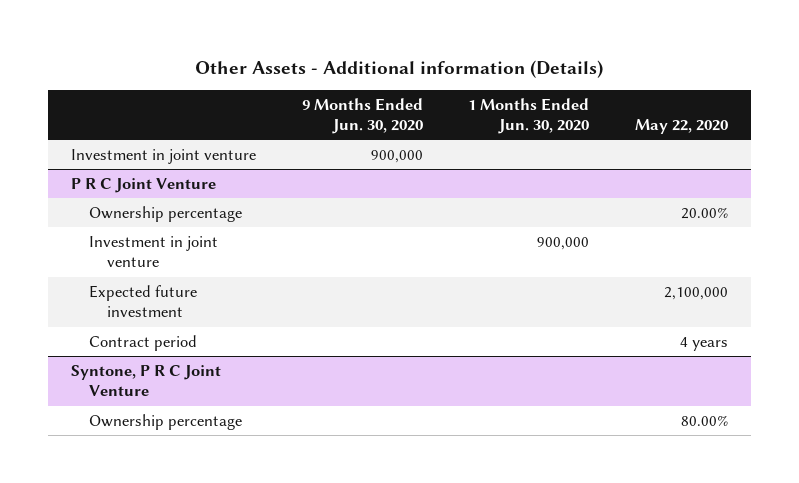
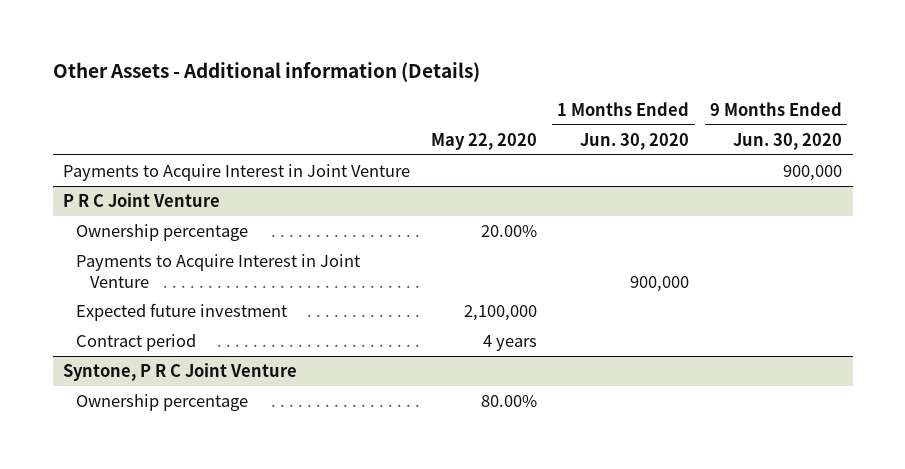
- | 9 Months Ended Jun. 30, 2020 | 1 Months Ended Jun. 30, 2020 | May 22, 2020
+ | May 22, 2020 | 1 Months Ended Jun. 30, 2020 | 9 Months Ended Jun. 30, 2020
- Investment in joint venture | 900,000 | |
+ Payments to Acquire Interest in Joint Venture | | | 900,000
@ P R C Joint Venture
- Investment in joint venture | | 900,000 |
+ Payments to Acquire Interest in Joint Venture | | 900,000 |

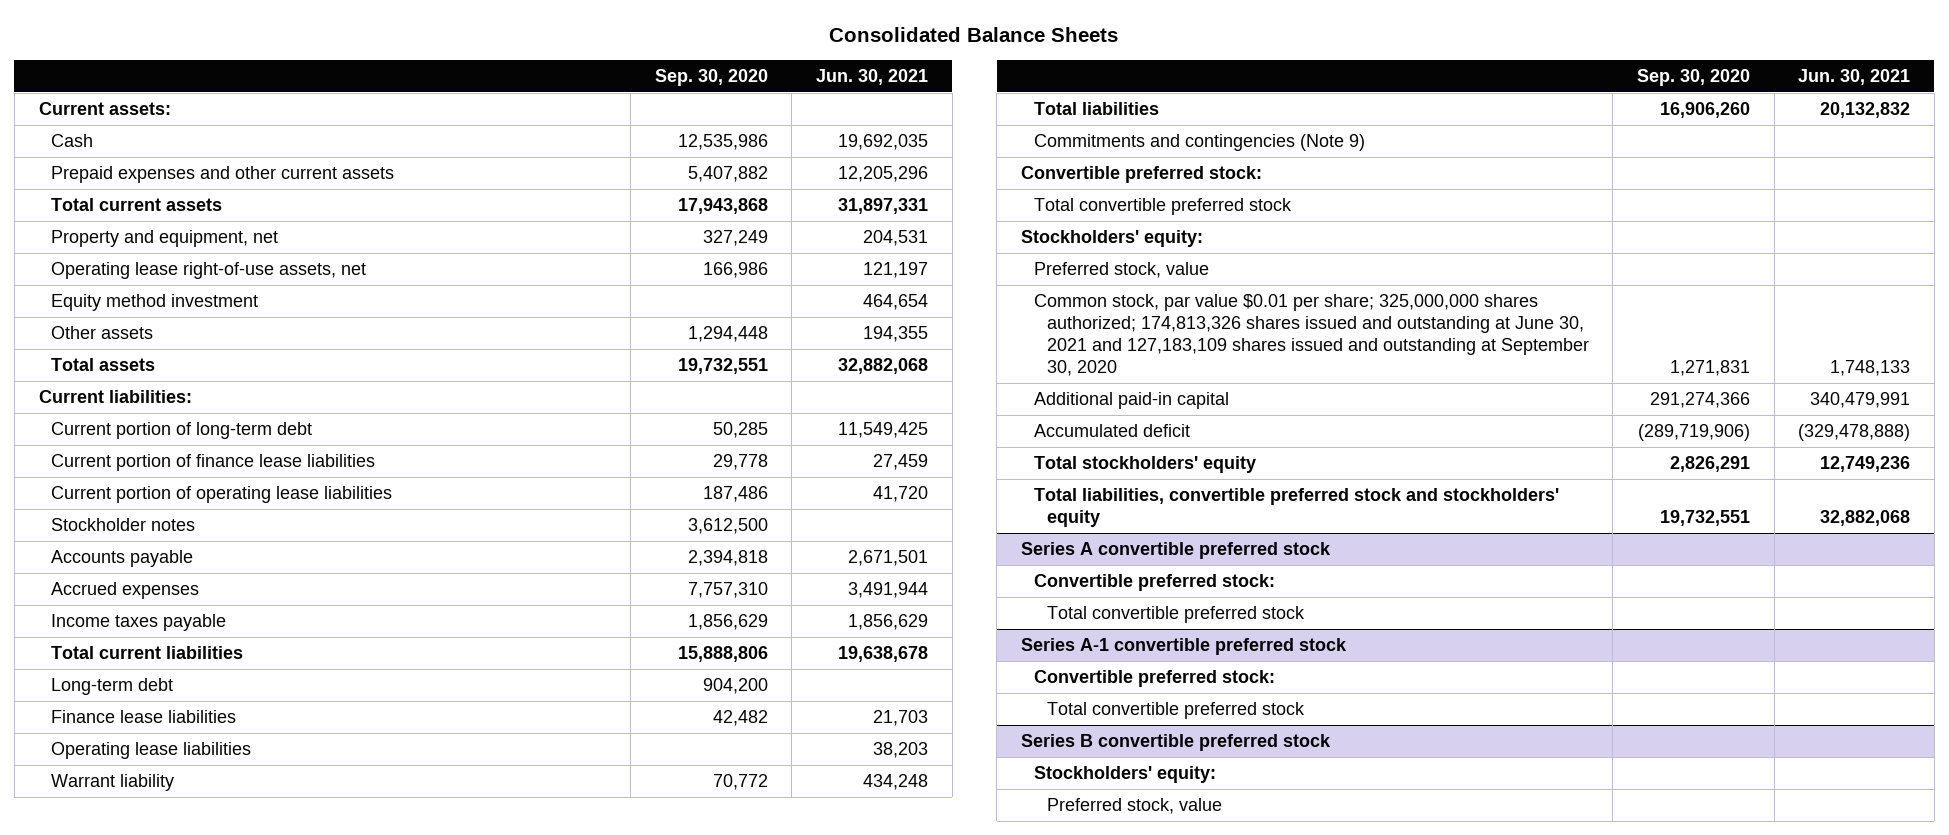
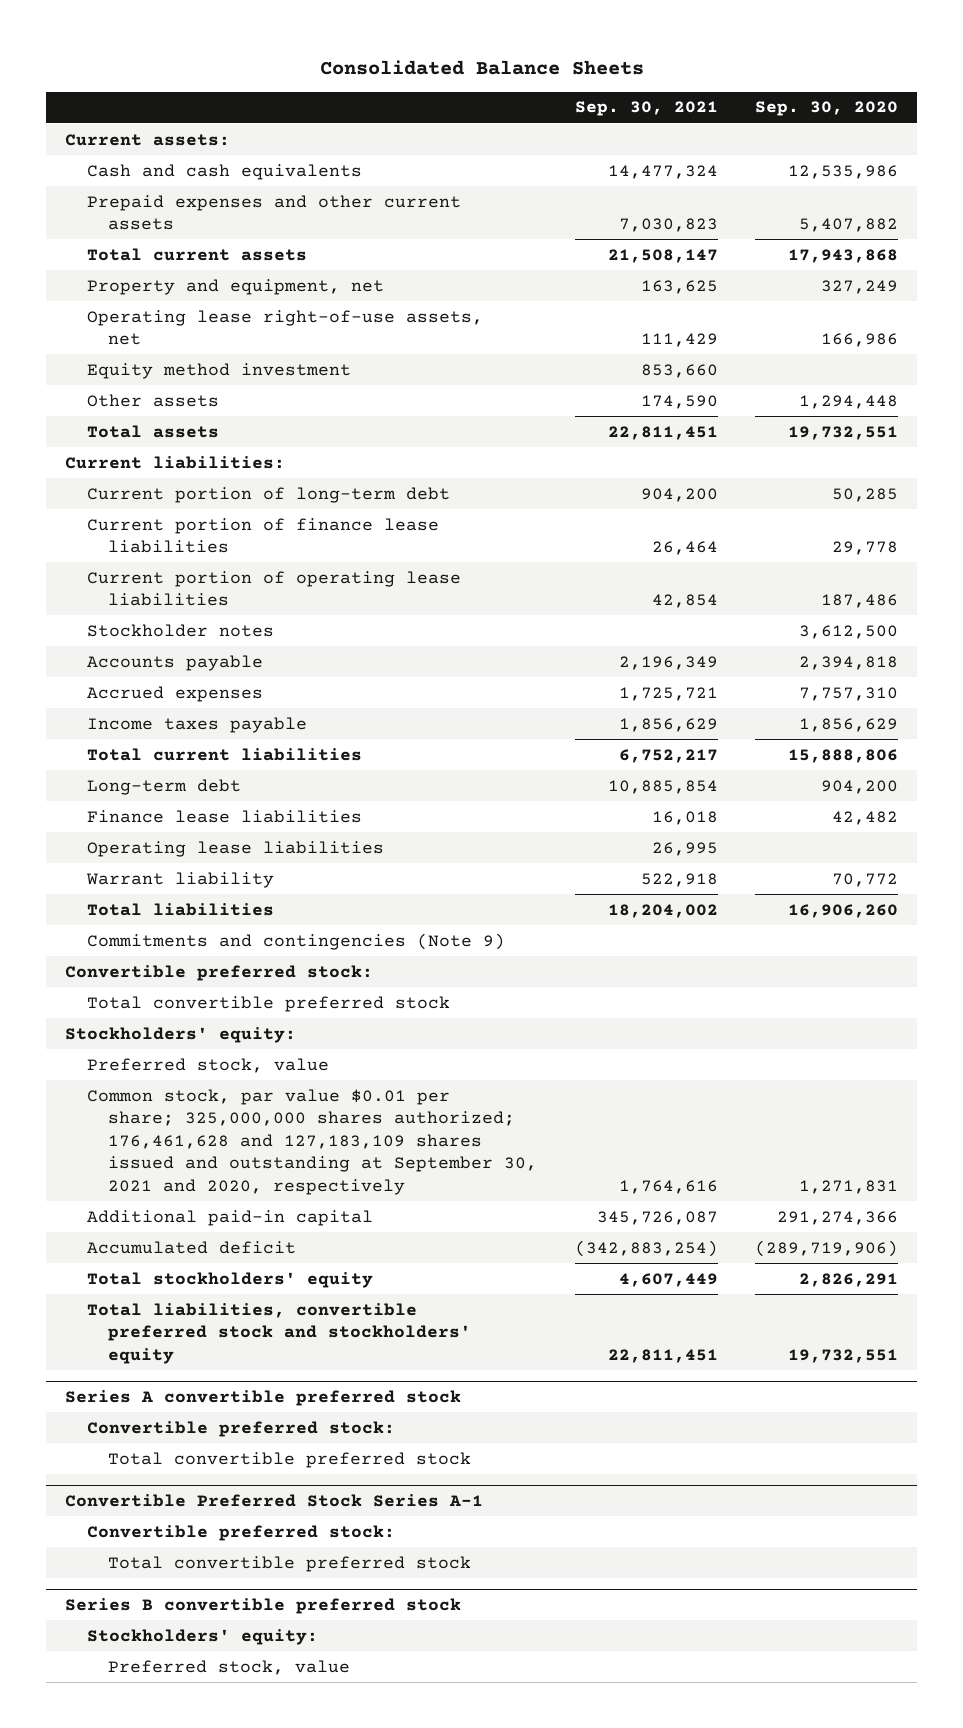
- | Sep. 30, 2020 | Jun. 30, 2021
+ | Sep. 30, 2021 | Sep. 30, 2020
- Cash | 12,535,986 | 19,692,035
+ Cash and cash equivalents | 14,477,324 | 12,535,986
- Common stock, par value $0.01 per share; 325,000,000 shares authorized; 174,813,326 shares issued and outstanding at June 30, 2021 and 127,183,109 shares issued and outstanding at September 30, 2020 | 1,271,831 | 1,748,133
+ Common stock, par value $0.01 per share; 325,000,000 shares authorized; 176,461,628 and 127,183,109 shares issued and outstanding at September 30, 2021 and 2020, respectively | 1,764,616 | 1,271,831
- Series A-1 convertible preferred stock
+ Convertible Preferred Stock Series A-1

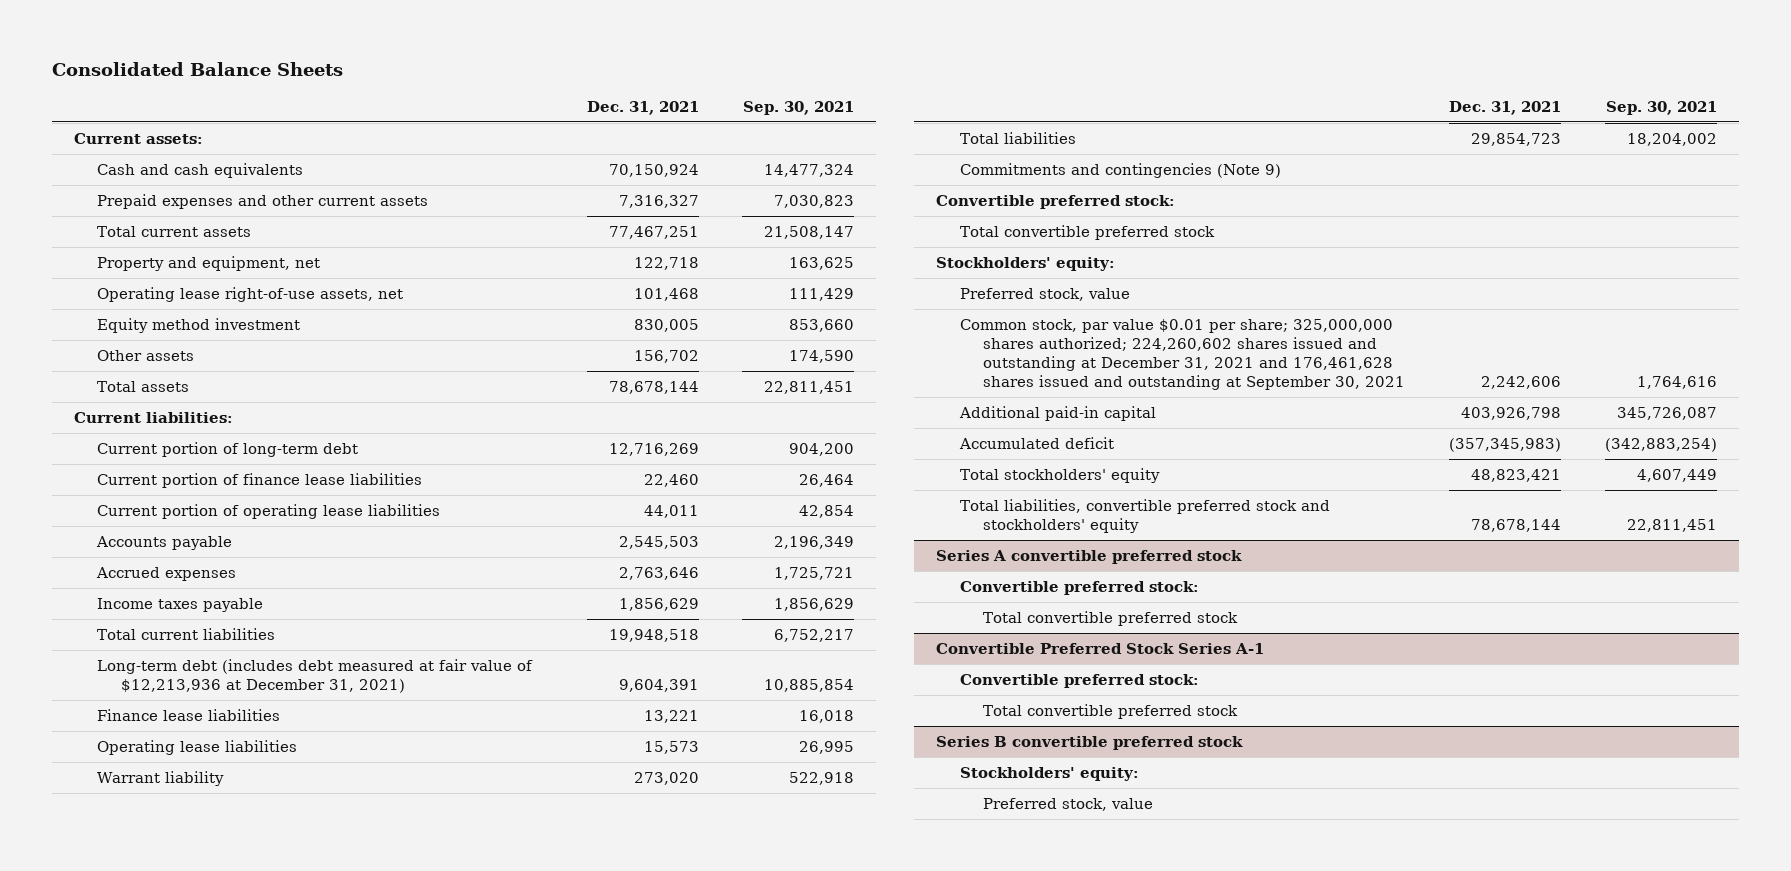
- | Sep. 30, 2021 | Sep. 30, 2020
+ | Dec. 31, 2021 | Sep. 30, 2021
- Stockholder notes | | 3,612,500
- Long-term debt | 10,885,854 | 904,200
+ Long-term debt (includes debt measured at fair value of $12,213,936 at December 31, 2021) | 9,604,391 | 10,885,854
- Common stock, par value $0.01 per share; 325,000,000 shares authorized; 176,461,628 and 127,183,109 shares issued and outstanding at September 30, 2021 and 2020, respectively | 1,764,616 | 1,271,831
+ Common stock, par value $0.01 per share; 325,000,000 shares authorized; 224,260,602 shares issued and outstanding at December 31, 2021 and 176,461,628 shares issued and outstanding at September 30, 2021 | 2,242,606 | 1,764,616

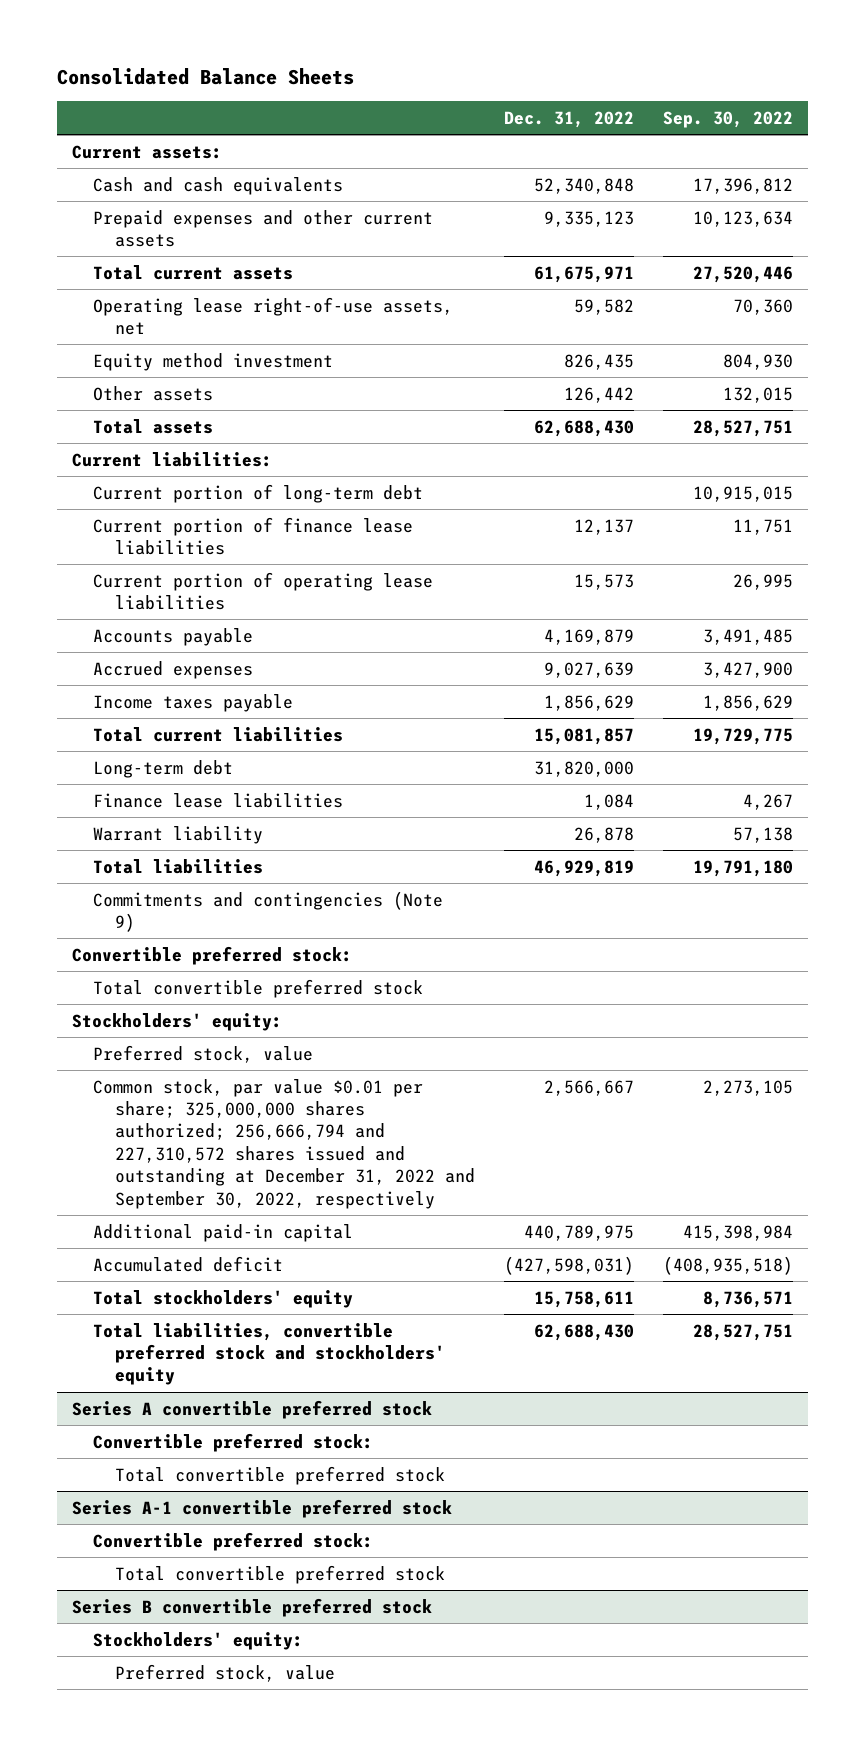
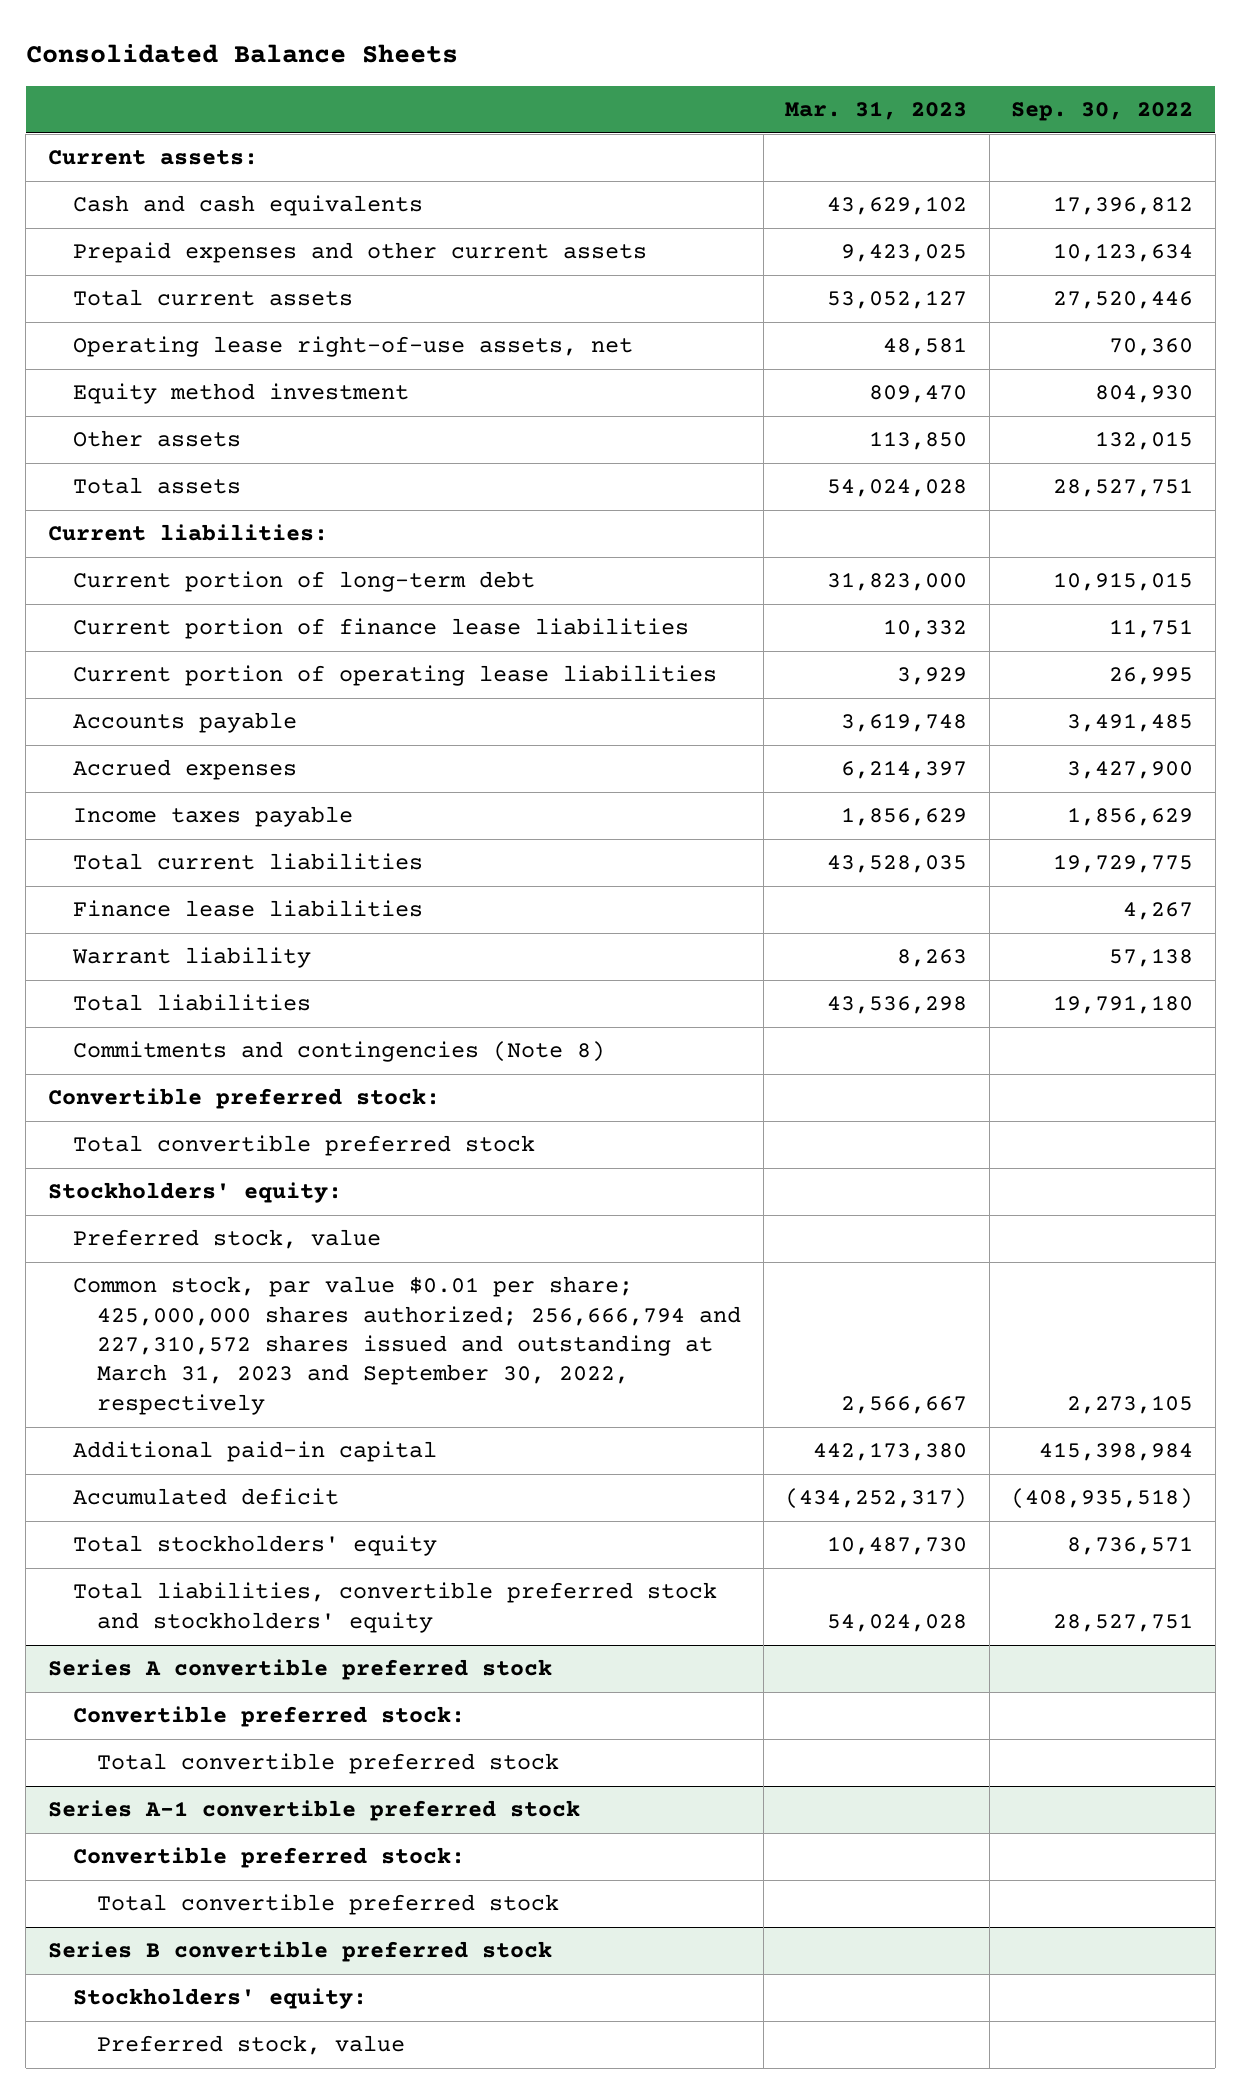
- | Dec. 31, 2022 | Sep. 30, 2022
+ | Mar. 31, 2023 | Sep. 30, 2022
- Long-term debt | 31,820,000 |
- Commitments and contingencies (Note 9)
+ Commitments and contingencies (Note 8)
- Common stock, par value $0.01 per share; 325,000,000 shares authorized; 256,666,794 and 227,310,572 shares issued and outstanding at December 31, 2022 and September 30, 2022, respectively | 2,566,667 | 2,273,105
+ Common stock, par value $0.01 per share; 425,000,000 shares authorized; 256,666,794 and 227,310,572 shares issued and outstanding at March 31, 2023 and September 30, 2022, respectively | 2,566,667 | 2,273,105

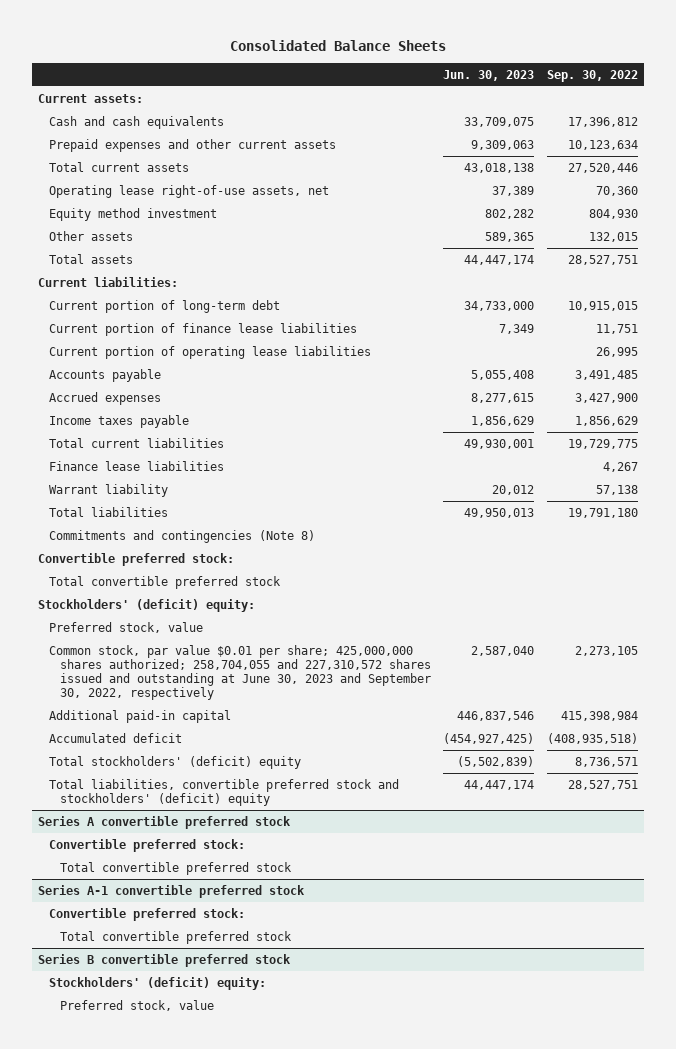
- | Mar. 31, 2023 | Sep. 30, 2022
+ | Jun. 30, 2023 | Sep. 30, 2022
- Stockholders' equity:
+ Stockholders' (deficit) equity:
- Common stock, par value $0.01 per share; 425,000,000 shares authorized; 256,666,794 and 227,310,572 shares issued and outstanding at March 31, 2023 and September 30, 2022, respectively | 2,566,667 | 2,273,105
+ Common stock, par value $0.01 per share; 425,000,000 shares authorized; 258,704,055 and 227,310,572 shares issued and outstanding at June 30, 2023 and September 30, 2022, respectively | 2,587,040 | 2,273,105
- Total stockholders' equity | 10,487,730 | 8,736,571
- Total liabilities, convertible preferred stock and stockholders' equity | 54,024,028 | 28,527,751
+ Total stockholders' (deficit) equity | (5,502,839) | 8,736,571
+ Total liabilities, convertible preferred stock and stockholders' (deficit) equity | 44,447,174 | 28,527,751
@ Series B convertible preferred stock
- Stockholders' equity:
+ Stockholders' (deficit) equity:

